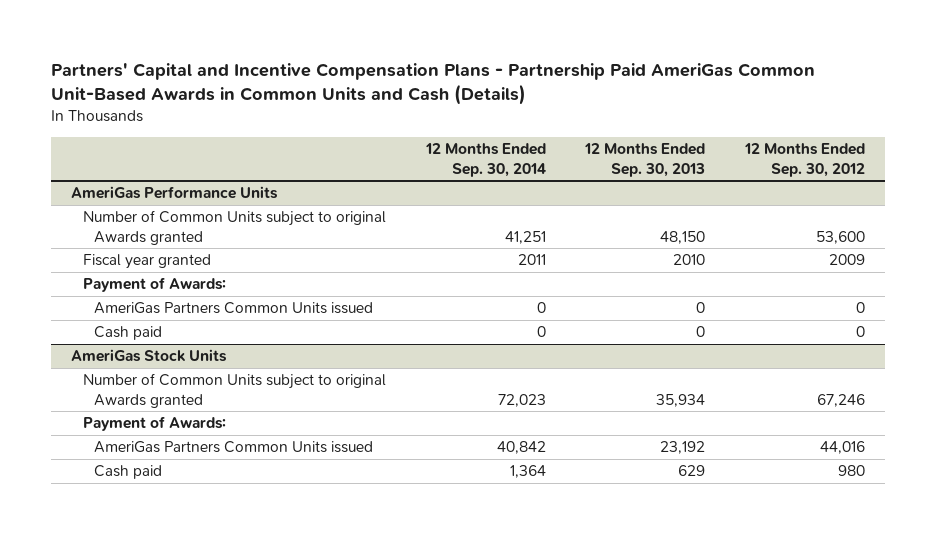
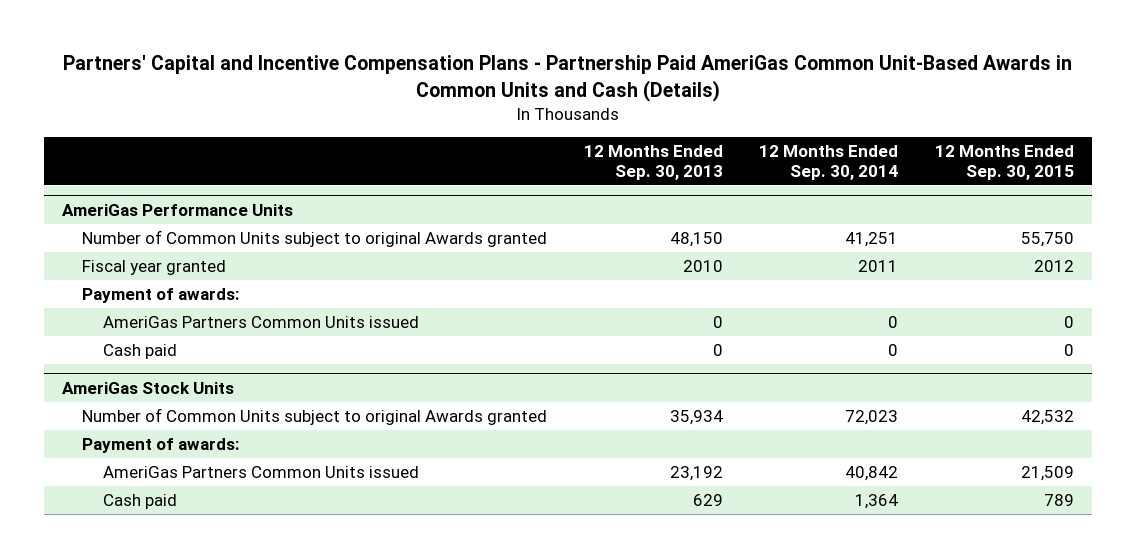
- | 12 Months Ended Sep. 30, 2014 | 12 Months Ended Sep. 30, 2013 | 12 Months Ended Sep. 30, 2012
+ | 12 Months Ended Sep. 30, 2013 | 12 Months Ended Sep. 30, 2014 | 12 Months Ended Sep. 30, 2015
@ AmeriGas Performance Units
- Payment of Awards:
+ Payment of awards:
@ AmeriGas Stock Units
- Payment of Awards:
+ Payment of awards:

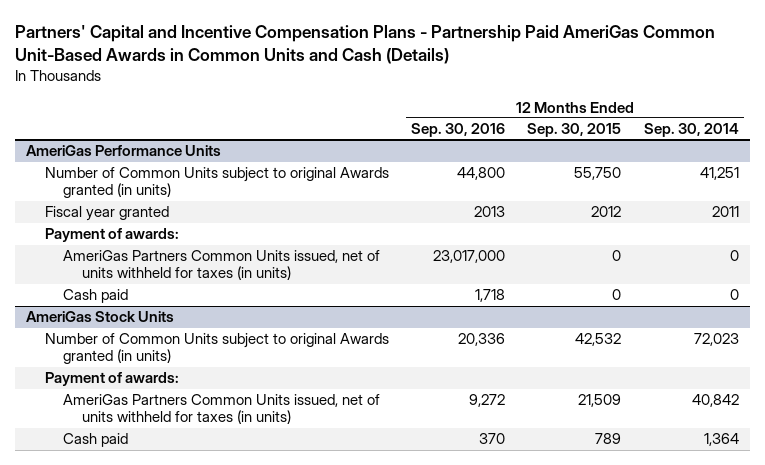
- | 12 Months Ended Sep. 30, 2013 | 12 Months Ended Sep. 30, 2014 | 12 Months Ended Sep. 30, 2015
+ | 12 Months Ended Sep. 30, 2016 | 12 Months Ended Sep. 30, 2015 | 12 Months Ended Sep. 30, 2014
@ AmeriGas Performance Units
- Number of Common Units subject to original Awards granted | 48,150 | 41,251 | 55,750
+ Number of Common Units subject to original Awards granted (in units) | 44,800 | 55,750 | 41,251
- AmeriGas Partners Common Units issued | 0 | 0 | 0
+ AmeriGas Partners Common Units issued, net of units withheld for taxes (in units) | 23,017,000 | 0 | 0
@ AmeriGas Stock Units
- Number of Common Units subject to original Awards granted | 35,934 | 72,023 | 42,532
+ Number of Common Units subject to original Awards granted (in units) | 20,336 | 42,532 | 72,023
- AmeriGas Partners Common Units issued | 23,192 | 40,842 | 21,509
+ AmeriGas Partners Common Units issued, net of units withheld for taxes (in units) | 9,272 | 21,509 | 40,842

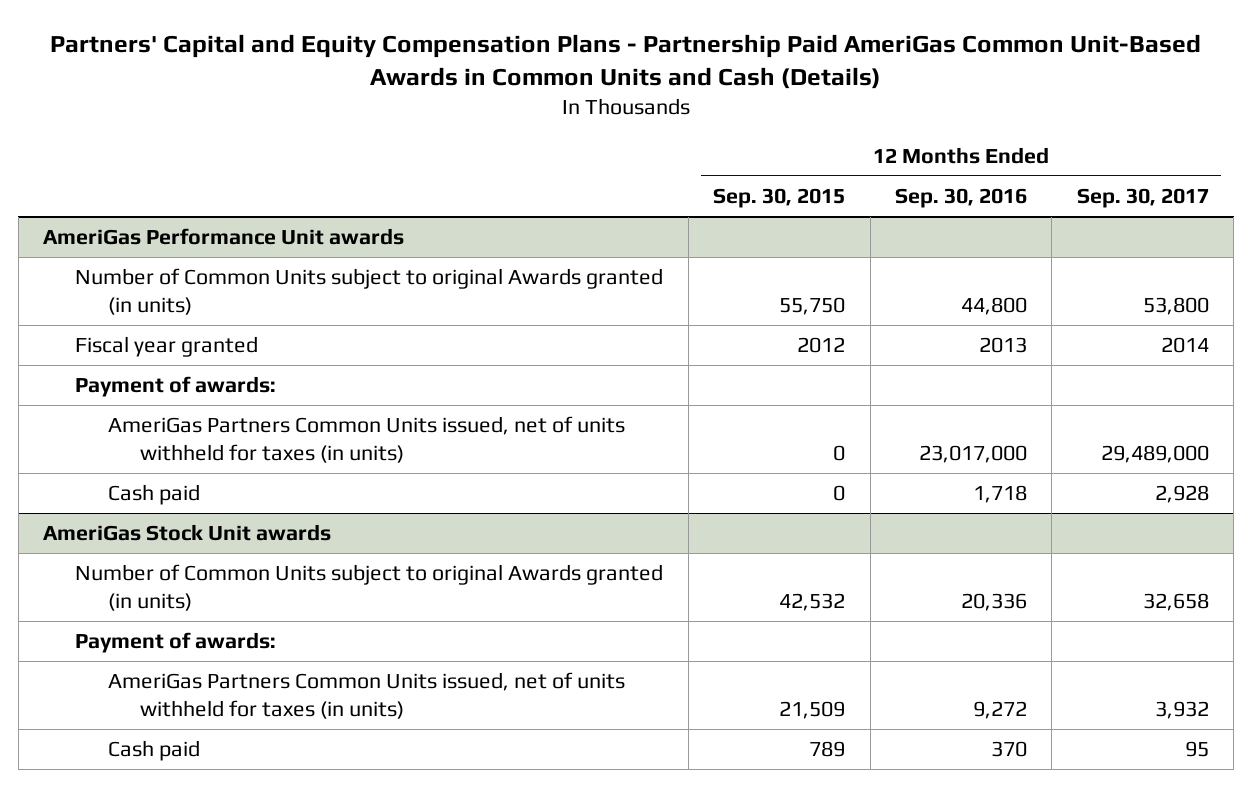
- Partners' Capital and Incentive Compensation Plans - Partnership Paid AmeriGas Common Unit-Based Awards in Common Units and Cash (Details)
+ Partners' Capital and Equity Compensation Plans - Partnership Paid AmeriGas Common Unit-Based Awards in Common Units and Cash (Details)
- | 12 Months Ended Sep. 30, 2016 | 12 Months Ended Sep. 30, 2015 | 12 Months Ended Sep. 30, 2014
+ | 12 Months Ended Sep. 30, 2015 | 12 Months Ended Sep. 30, 2016 | 12 Months Ended Sep. 30, 2017
- AmeriGas Performance Units
+ AmeriGas Performance Unit awards
- AmeriGas Stock Units
+ AmeriGas Stock Unit awards

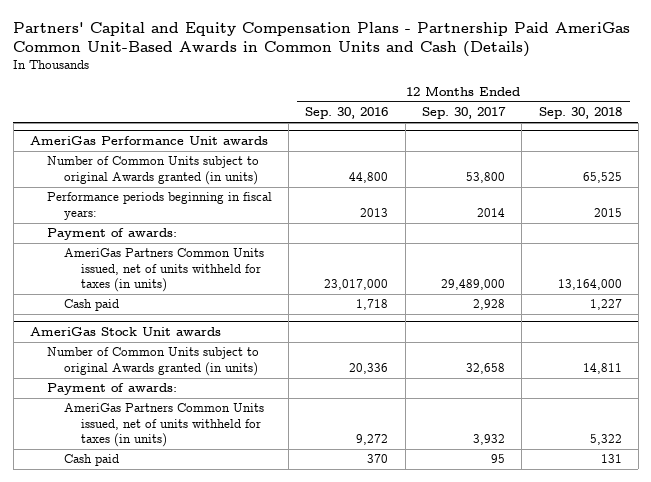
- | 12 Months Ended Sep. 30, 2015 | 12 Months Ended Sep. 30, 2016 | 12 Months Ended Sep. 30, 2017
+ | 12 Months Ended Sep. 30, 2016 | 12 Months Ended Sep. 30, 2017 | 12 Months Ended Sep. 30, 2018
@ AmeriGas Performance Unit awards
- Fiscal year granted | 2012 | 2013 | 2014
+ Performance periods beginning in fiscal years: | 2013 | 2014 | 2015

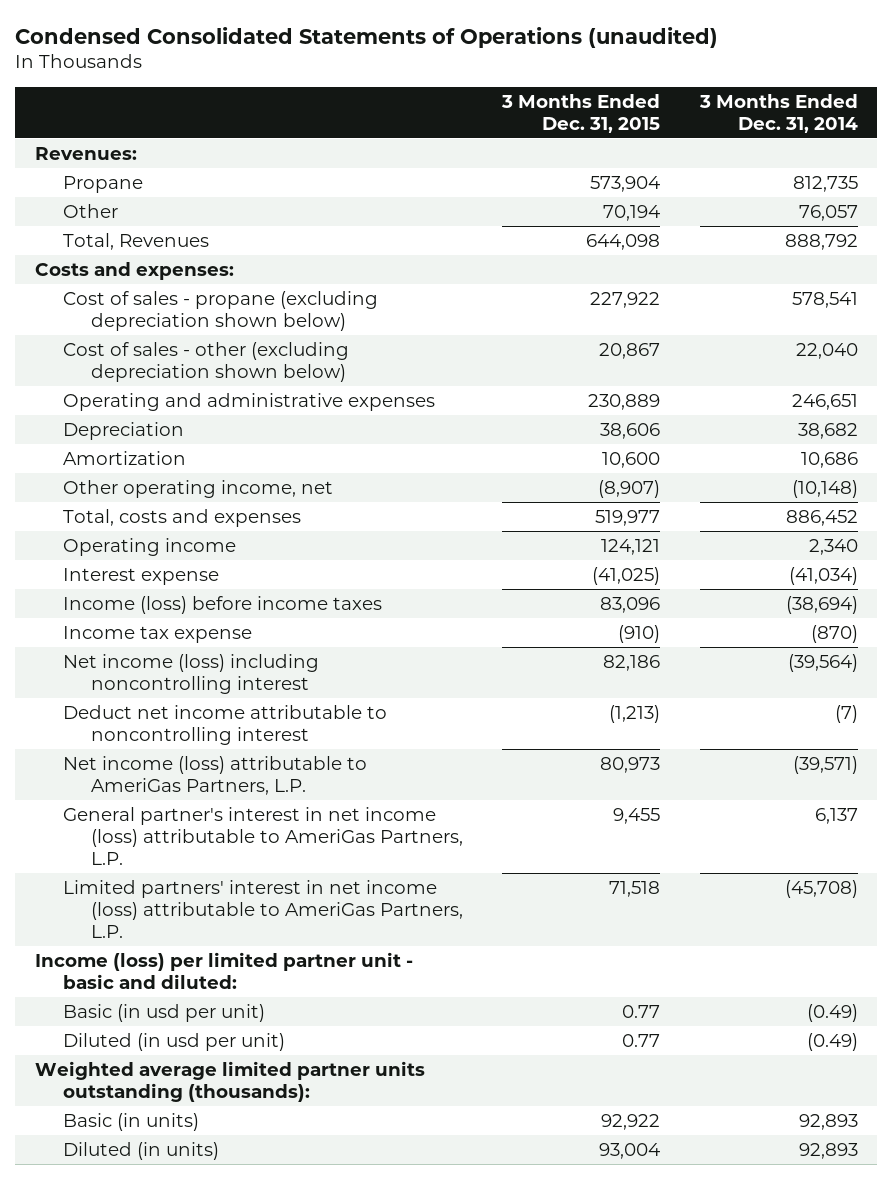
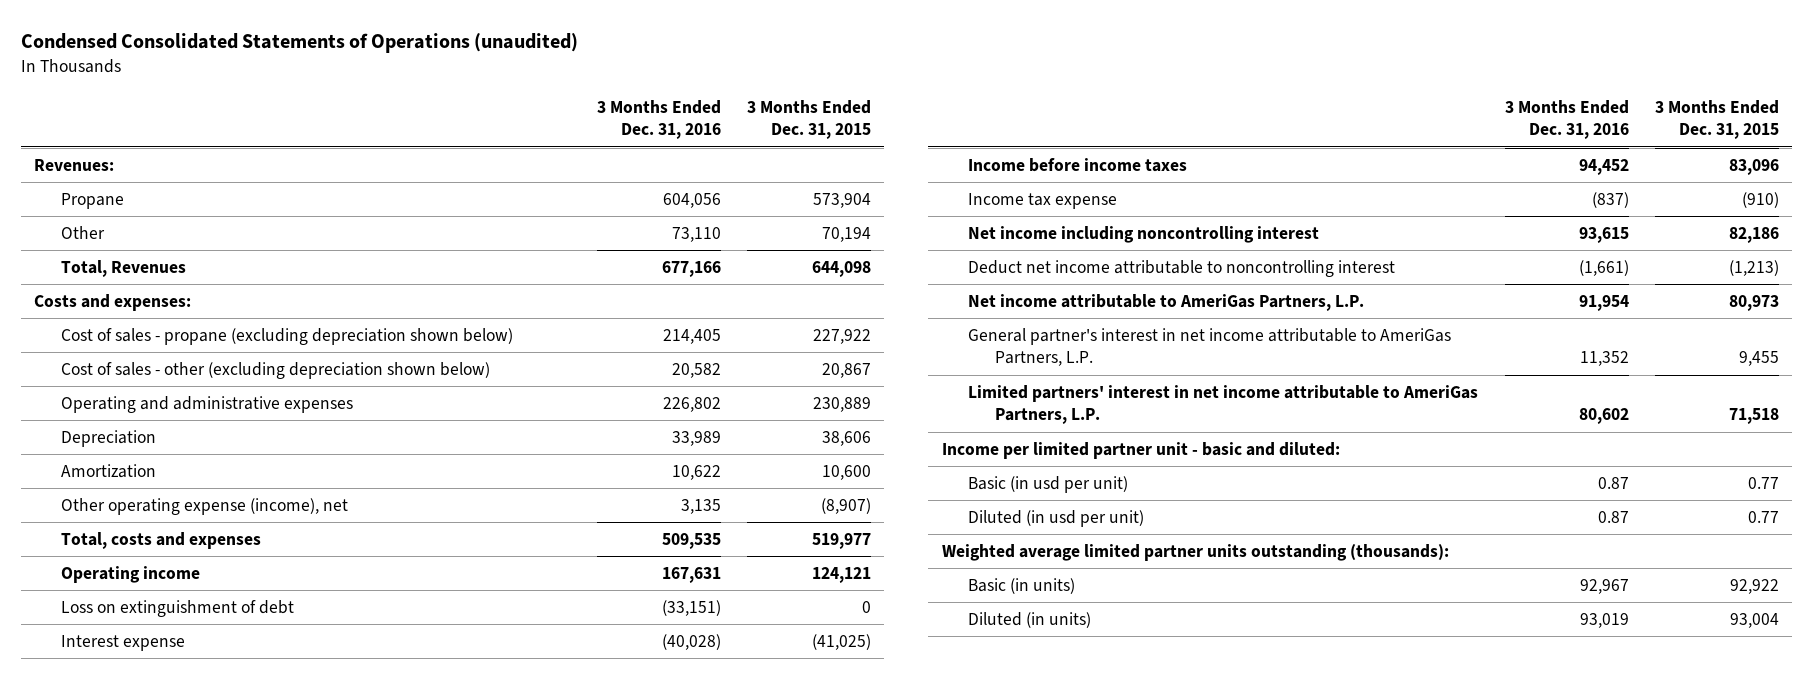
- | 3 Months Ended Dec. 31, 2015 | 3 Months Ended Dec. 31, 2014
+ | 3 Months Ended Dec. 31, 2016 | 3 Months Ended Dec. 31, 2015
- Other operating income, net | (8,907) | (10,148)
+ Other operating expense (income), net | 3,135 | (8,907)
+ Loss on extinguishment of debt | (33,151) | 0
- Income (loss) before income taxes | 83,096 | (38,694)
+ Income before income taxes | 94,452 | 83,096
- Net income (loss) including noncontrolling interest | 82,186 | (39,564)
+ Net income including noncontrolling interest | 93,615 | 82,186
- Net income (loss) attributable to AmeriGas Partners, L.P. | 80,973 | (39,571)
- General partner's interest in net income (loss) attributable to AmeriGas Partners, L.P. | 9,455 | 6,137
- Limited partners' interest in net income (loss) attributable to AmeriGas Partners, L.P. | 71,518 | (45,708)
- Income (loss) per limited partner unit - basic and diluted:
+ Net income attributable to AmeriGas Partners, L.P. | 91,954 | 80,973
+ General partner's interest in net income attributable to AmeriGas Partners, L.P. | 11,352 | 9,455
+ Limited partners' interest in net income attributable to AmeriGas Partners, L.P. | 80,602 | 71,518
+ Income per limited partner unit - basic and diluted:

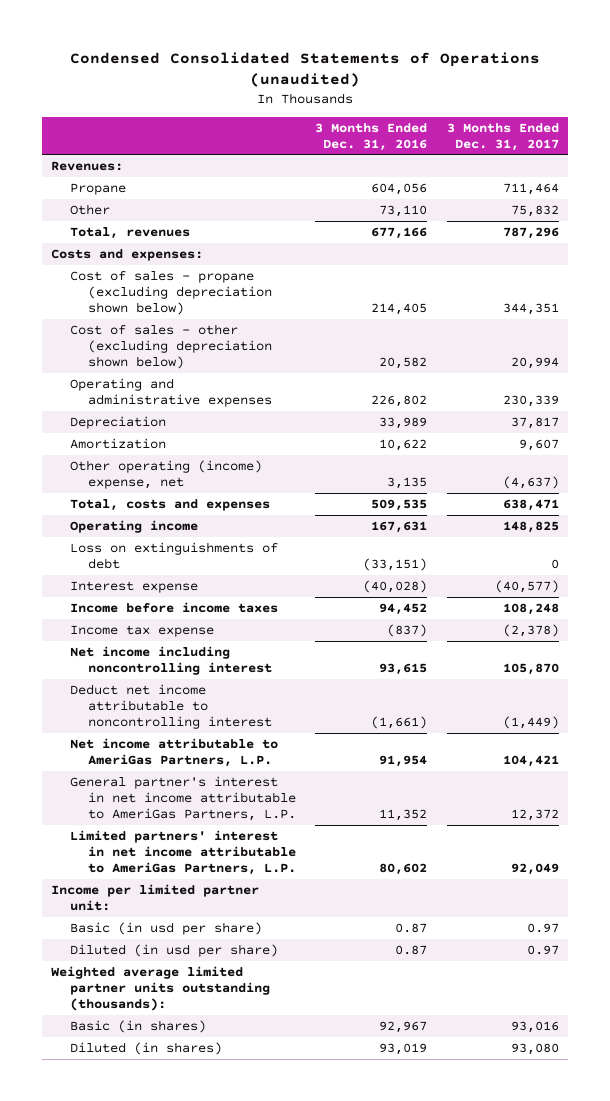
- | 3 Months Ended Dec. 31, 2016 | 3 Months Ended Dec. 31, 2015
+ | 3 Months Ended Dec. 31, 2016 | 3 Months Ended Dec. 31, 2017
- Total, Revenues | 677,166 | 644,098
+ Total, revenues | 677,166 | 787,296
- Other operating expense (income), net | 3,135 | (8,907)
+ Other operating (income) expense, net | 3,135 | (4,637)
- Loss on extinguishment of debt | (33,151) | 0
+ Loss on extinguishments of debt | (33,151) | 0
- Income per limited partner unit - basic and diluted:
- Basic (in usd per unit) | 0.87 | 0.77
- Diluted (in usd per unit) | 0.87 | 0.77
+ Income per limited partner unit:
+ Basic (in usd per share) | 0.87 | 0.97
+ Diluted (in usd per share) | 0.87 | 0.97
- Basic (in units) | 92,967 | 92,922
- Diluted (in units) | 93,019 | 93,004
+ Basic (in shares) | 92,967 | 93,016
+ Diluted (in shares) | 93,019 | 93,080

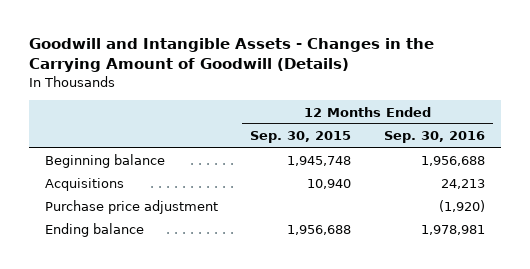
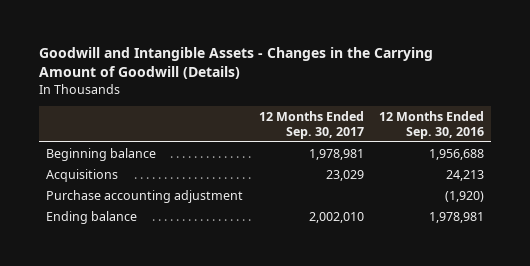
- | 12 Months Ended Sep. 30, 2015 | 12 Months Ended Sep. 30, 2016
+ | 12 Months Ended Sep. 30, 2017 | 12 Months Ended Sep. 30, 2016
- Purchase price adjustment | | (1,920)
+ Purchase accounting adjustment | | (1,920)

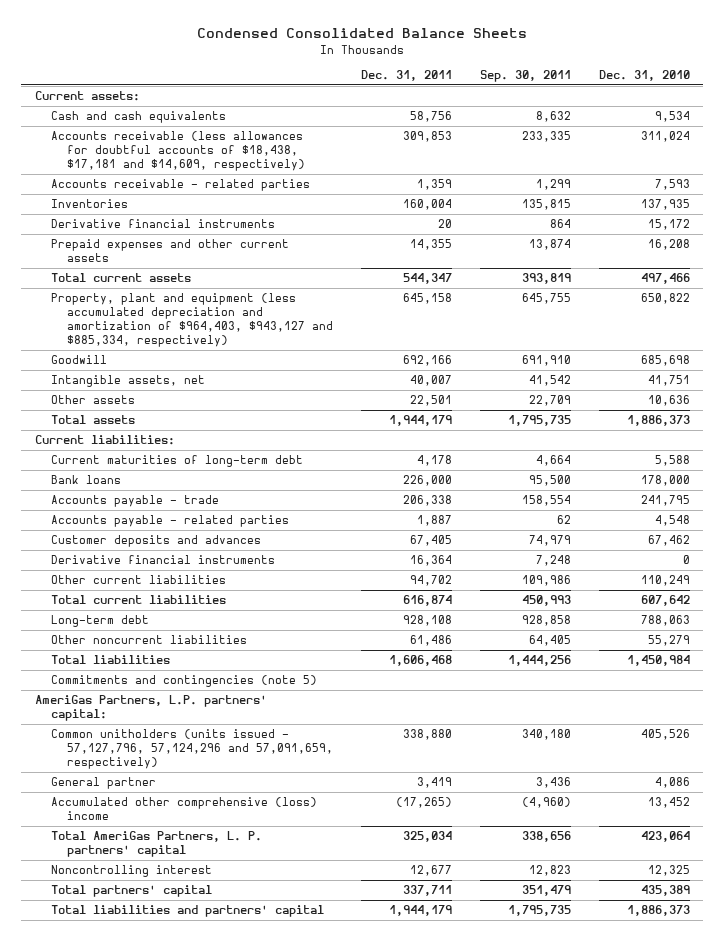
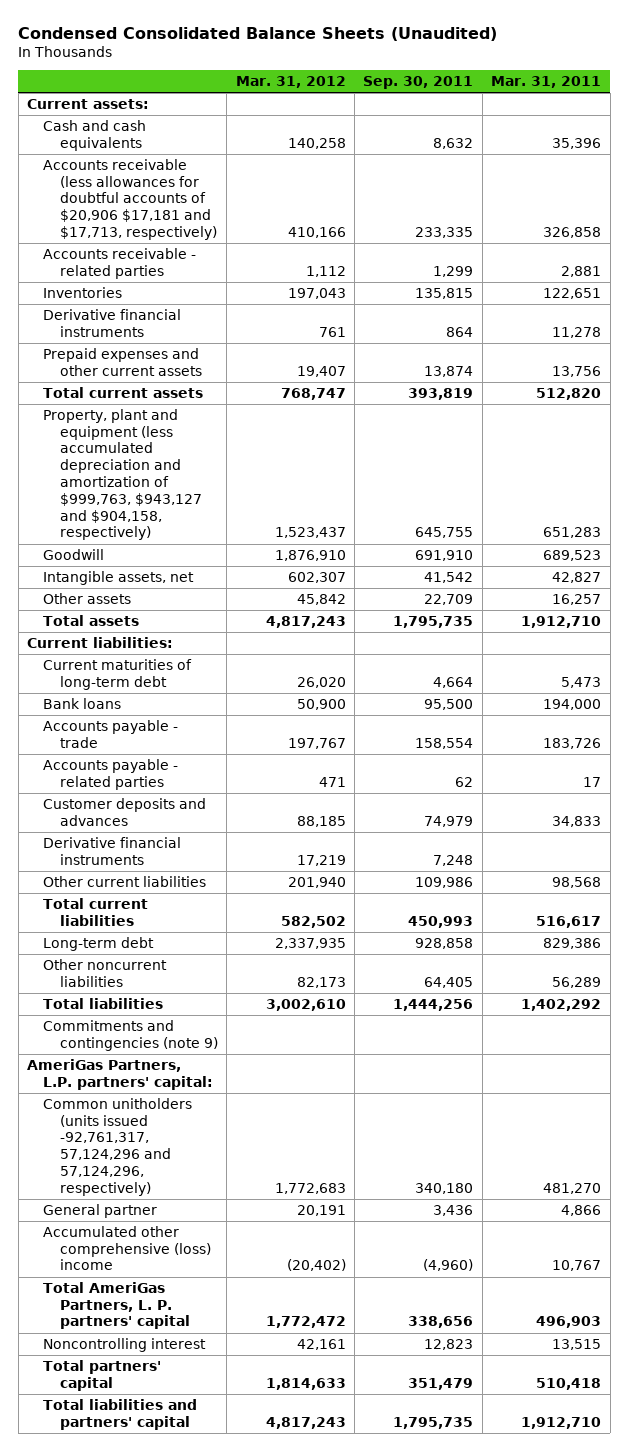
- Condensed Consolidated Balance Sheets
+ Condensed Consolidated Balance Sheets (Unaudited)
- | Dec. 31, 2011 | Sep. 30, 2011 | Dec. 31, 2010
+ | Mar. 31, 2012 | Sep. 30, 2011 | Mar. 31, 2011
- Accounts receivable (less allowances for doubtful accounts of $18,438, $17,181 and $14,609, respectively) | 309,853 | 233,335 | 311,024
+ Accounts receivable (less allowances for doubtful accounts of $20,906 $17,181 and $17,713, respectively) | 410,166 | 233,335 | 326,858
- Property, plant and equipment (less accumulated depreciation and amortization of $964,403, $943,127 and $885,334, respectively) | 645,158 | 645,755 | 650,822
+ Property, plant and equipment (less accumulated depreciation and amortization of $999,763, $943,127 and $904,158, respectively) | 1,523,437 | 645,755 | 651,283
- Commitments and contingencies (note 5)
+ Commitments and contingencies (note 9)
- Common unitholders (units issued - 57,127,796, 57,124,296 and 57,091,659, respectively) | 338,880 | 340,180 | 405,526
+ Common unitholders (units issued -92,761,317, 57,124,296 and 57,124,296, respectively) | 1,772,683 | 340,180 | 481,270

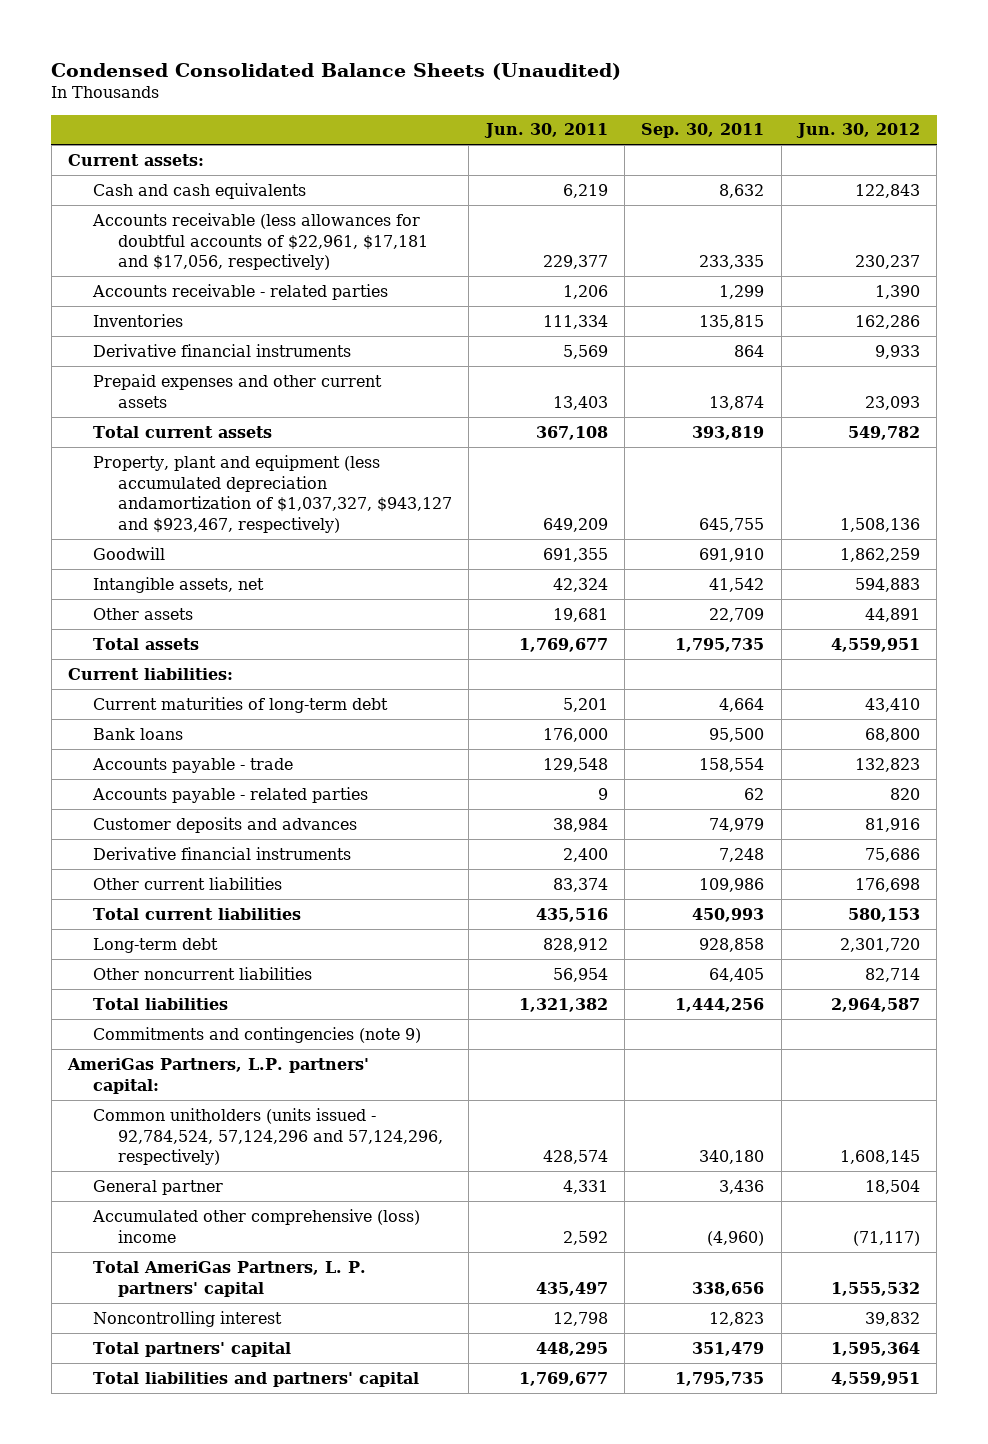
- | Mar. 31, 2012 | Sep. 30, 2011 | Mar. 31, 2011
+ | Jun. 30, 2011 | Sep. 30, 2011 | Jun. 30, 2012
- Accounts receivable (less allowances for doubtful accounts of $20,906 $17,181 and $17,713, respectively) | 410,166 | 233,335 | 326,858
+ Accounts receivable (less allowances for doubtful accounts of $22,961, $17,181 and $17,056, respectively) | 229,377 | 233,335 | 230,237
- Property, plant and equipment (less accumulated depreciation and amortization of $999,763, $943,127 and $904,158, respectively) | 1,523,437 | 645,755 | 651,283
+ Property, plant and equipment (less accumulated depreciation andamortization of $1,037,327, $943,127 and $923,467, respectively) | 649,209 | 645,755 | 1,508,136
- Common unitholders (units issued -92,761,317, 57,124,296 and 57,124,296, respectively) | 1,772,683 | 340,180 | 481,270
+ Common unitholders (units issued - 92,784,524, 57,124,296 and 57,124,296, respectively) | 428,574 | 340,180 | 1,608,145

